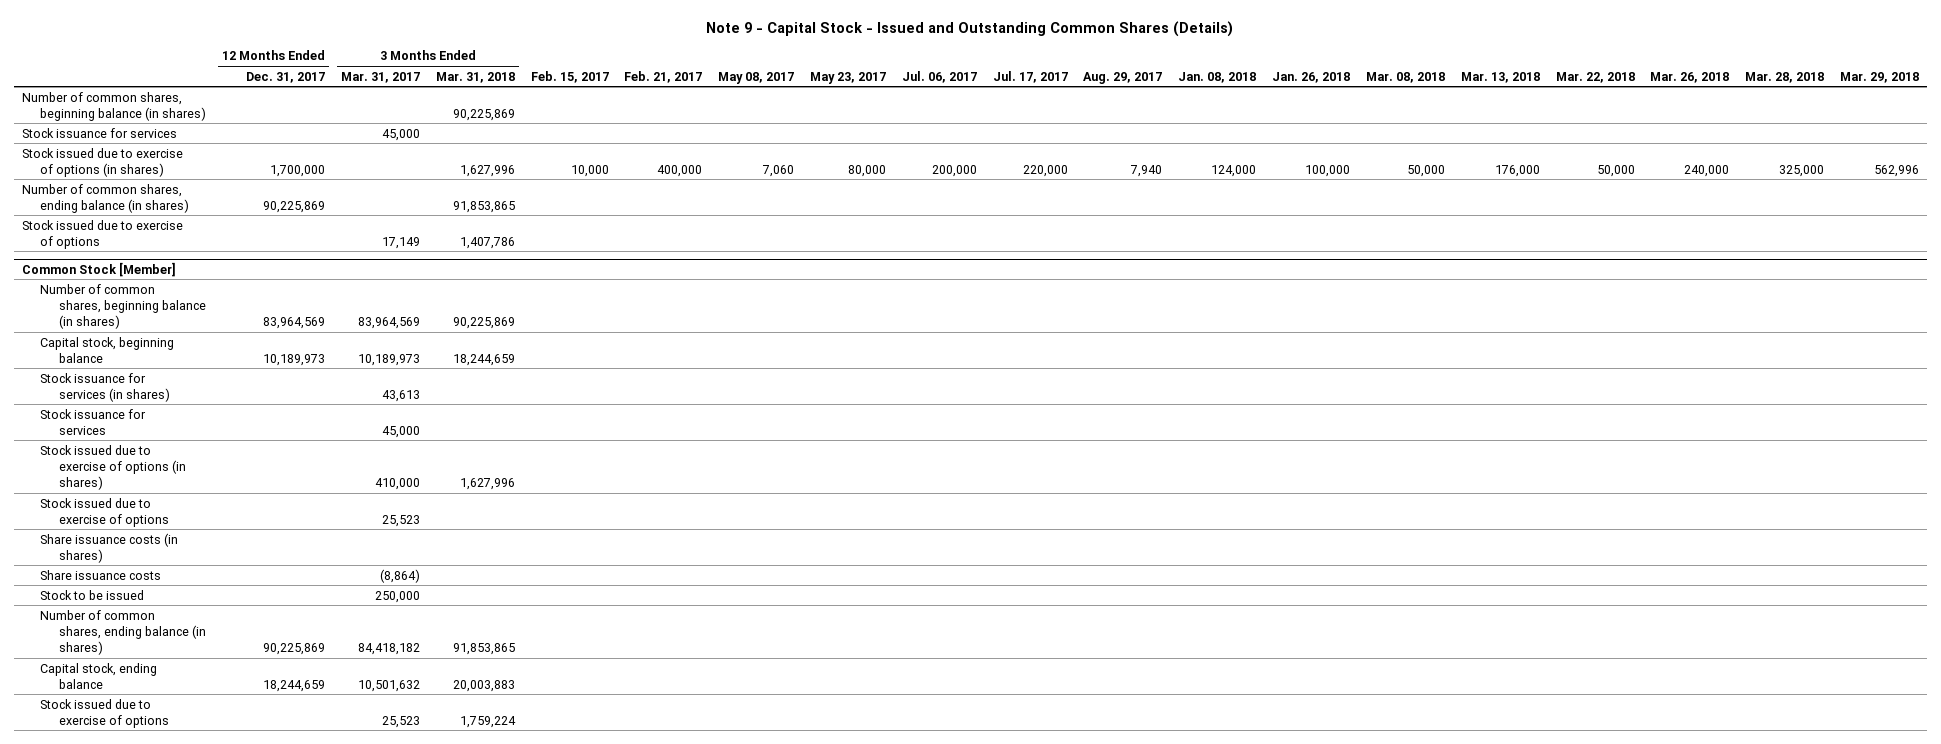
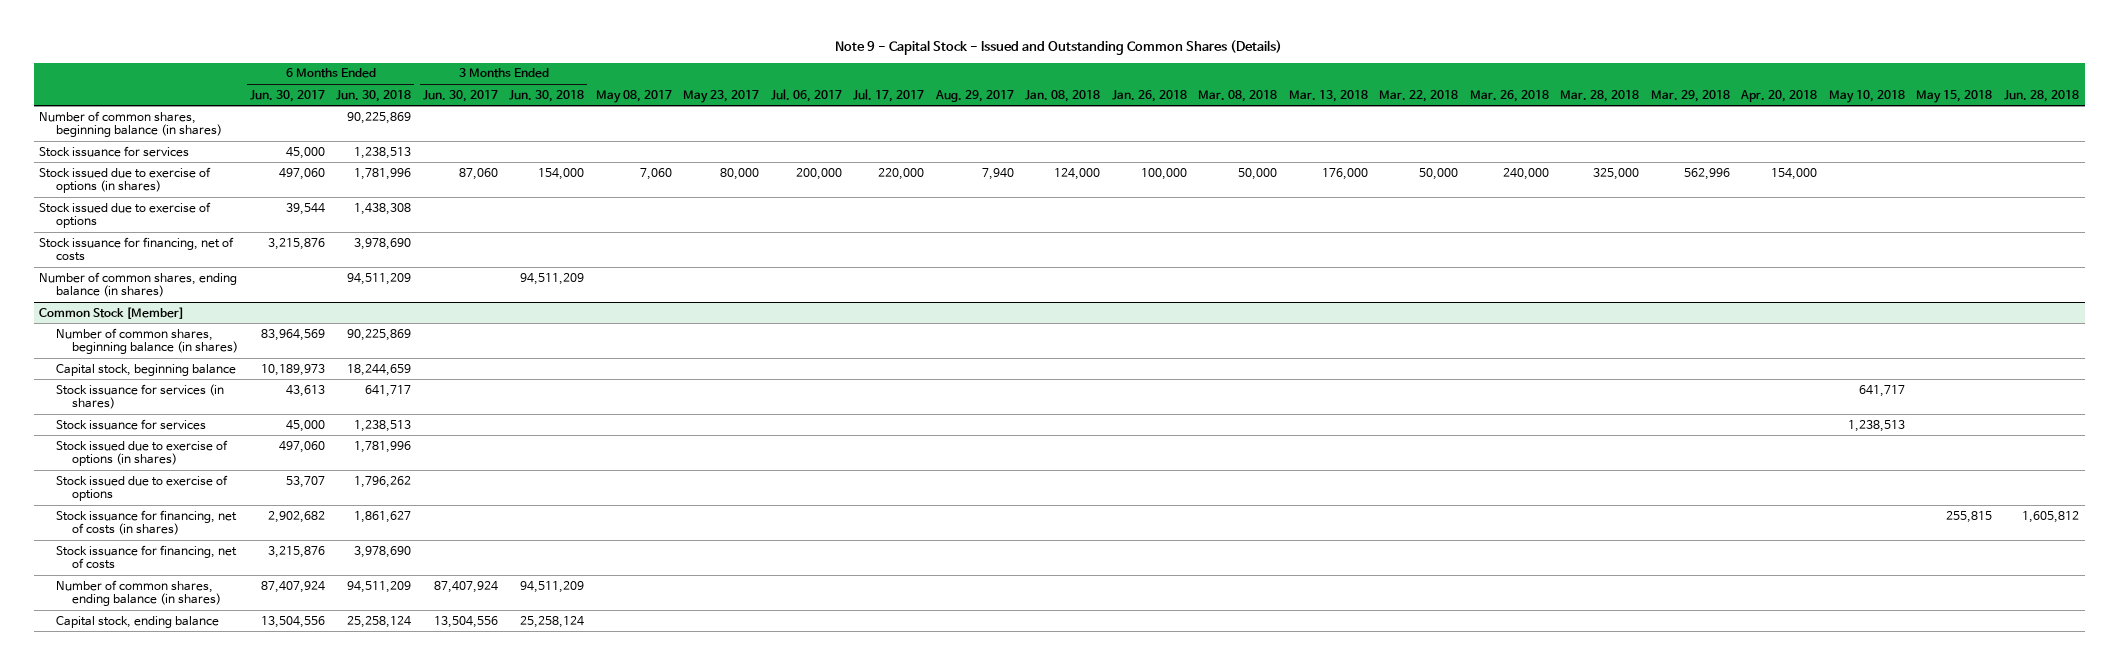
- | 12 Months Ended Dec. 31, 2017 | 3 Months Ended Mar. 31, 2017 | 3 Months Ended Mar. 31, 2018 | Feb. 15, 2017 | Feb. 21, 2017 | May 08, 2017 | May 23, 2017 | Jul. 06, 2017 | Jul. 17, 2017 | Aug. 29, 2017 | Jan. 08, 2018 | Jan. 26, 2018 | Mar. 08, 2018 | Mar. 13, 2018 | Mar. 22, 2018 | Mar. 26, 2018 | Mar. 28, 2018 | Mar. 29, 2018
+ | 6 Months Ended Jun. 30, 2017 | 6 Months Ended Jun. 30, 2018 | 3 Months Ended Jun. 30, 2017 | 3 Months Ended Jun. 30, 2018 | May 08, 2017 | May 23, 2017 | Jul. 06, 2017 | Jul. 17, 2017 | Aug. 29, 2017 | Jan. 08, 2018 | Jan. 26, 2018 | Mar. 08, 2018 | Mar. 13, 2018 | Mar. 22, 2018 | Mar. 26, 2018 | Mar. 28, 2018 | Mar. 29, 2018 | Apr. 20, 2018 | May 10, 2018 | May 15, 2018 | Jun. 28, 2018
+ Stock issuance for financing, net of costs | 3,215,876 | 3,978,690 | | | | | | | | | | | | | | | | | | |
moved down: Number of common shares, ending balance (in shares) | | 94,511,209 | | 94,511,209 | | | | | | | | | | | | | | | | |
@ Common Stock [Member]
- Share issuance costs (in shares)
- Share issuance costs | | (8,864) | | | | | | | | | | | | | | | |
- Stock to be issued | | 250,000 | | | | | | | | | | | | | | | |
+ Stock issuance for financing, net of costs (in shares) | 2,902,682 | 1,861,627 | | | | | | | | | | | | | | | | | | 255,815 | 1,605,812
+ Stock issuance for financing, net of costs | 3,215,876 | 3,978,690 | | | | | | | | | | | | | | | | | | |
- Stock issued due to exercise of options | | 25,523 | 1,759,224 | | | | | | | | | | | | | | |

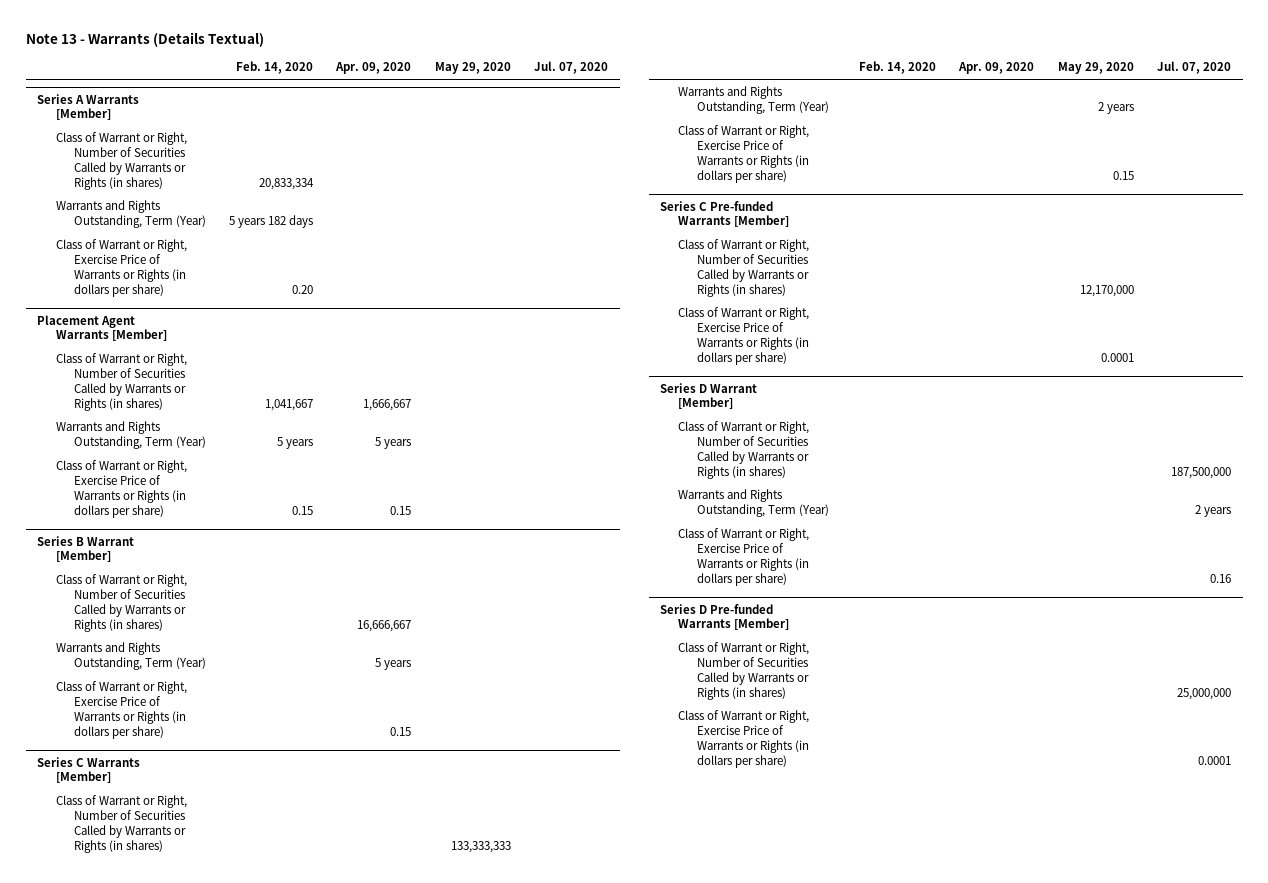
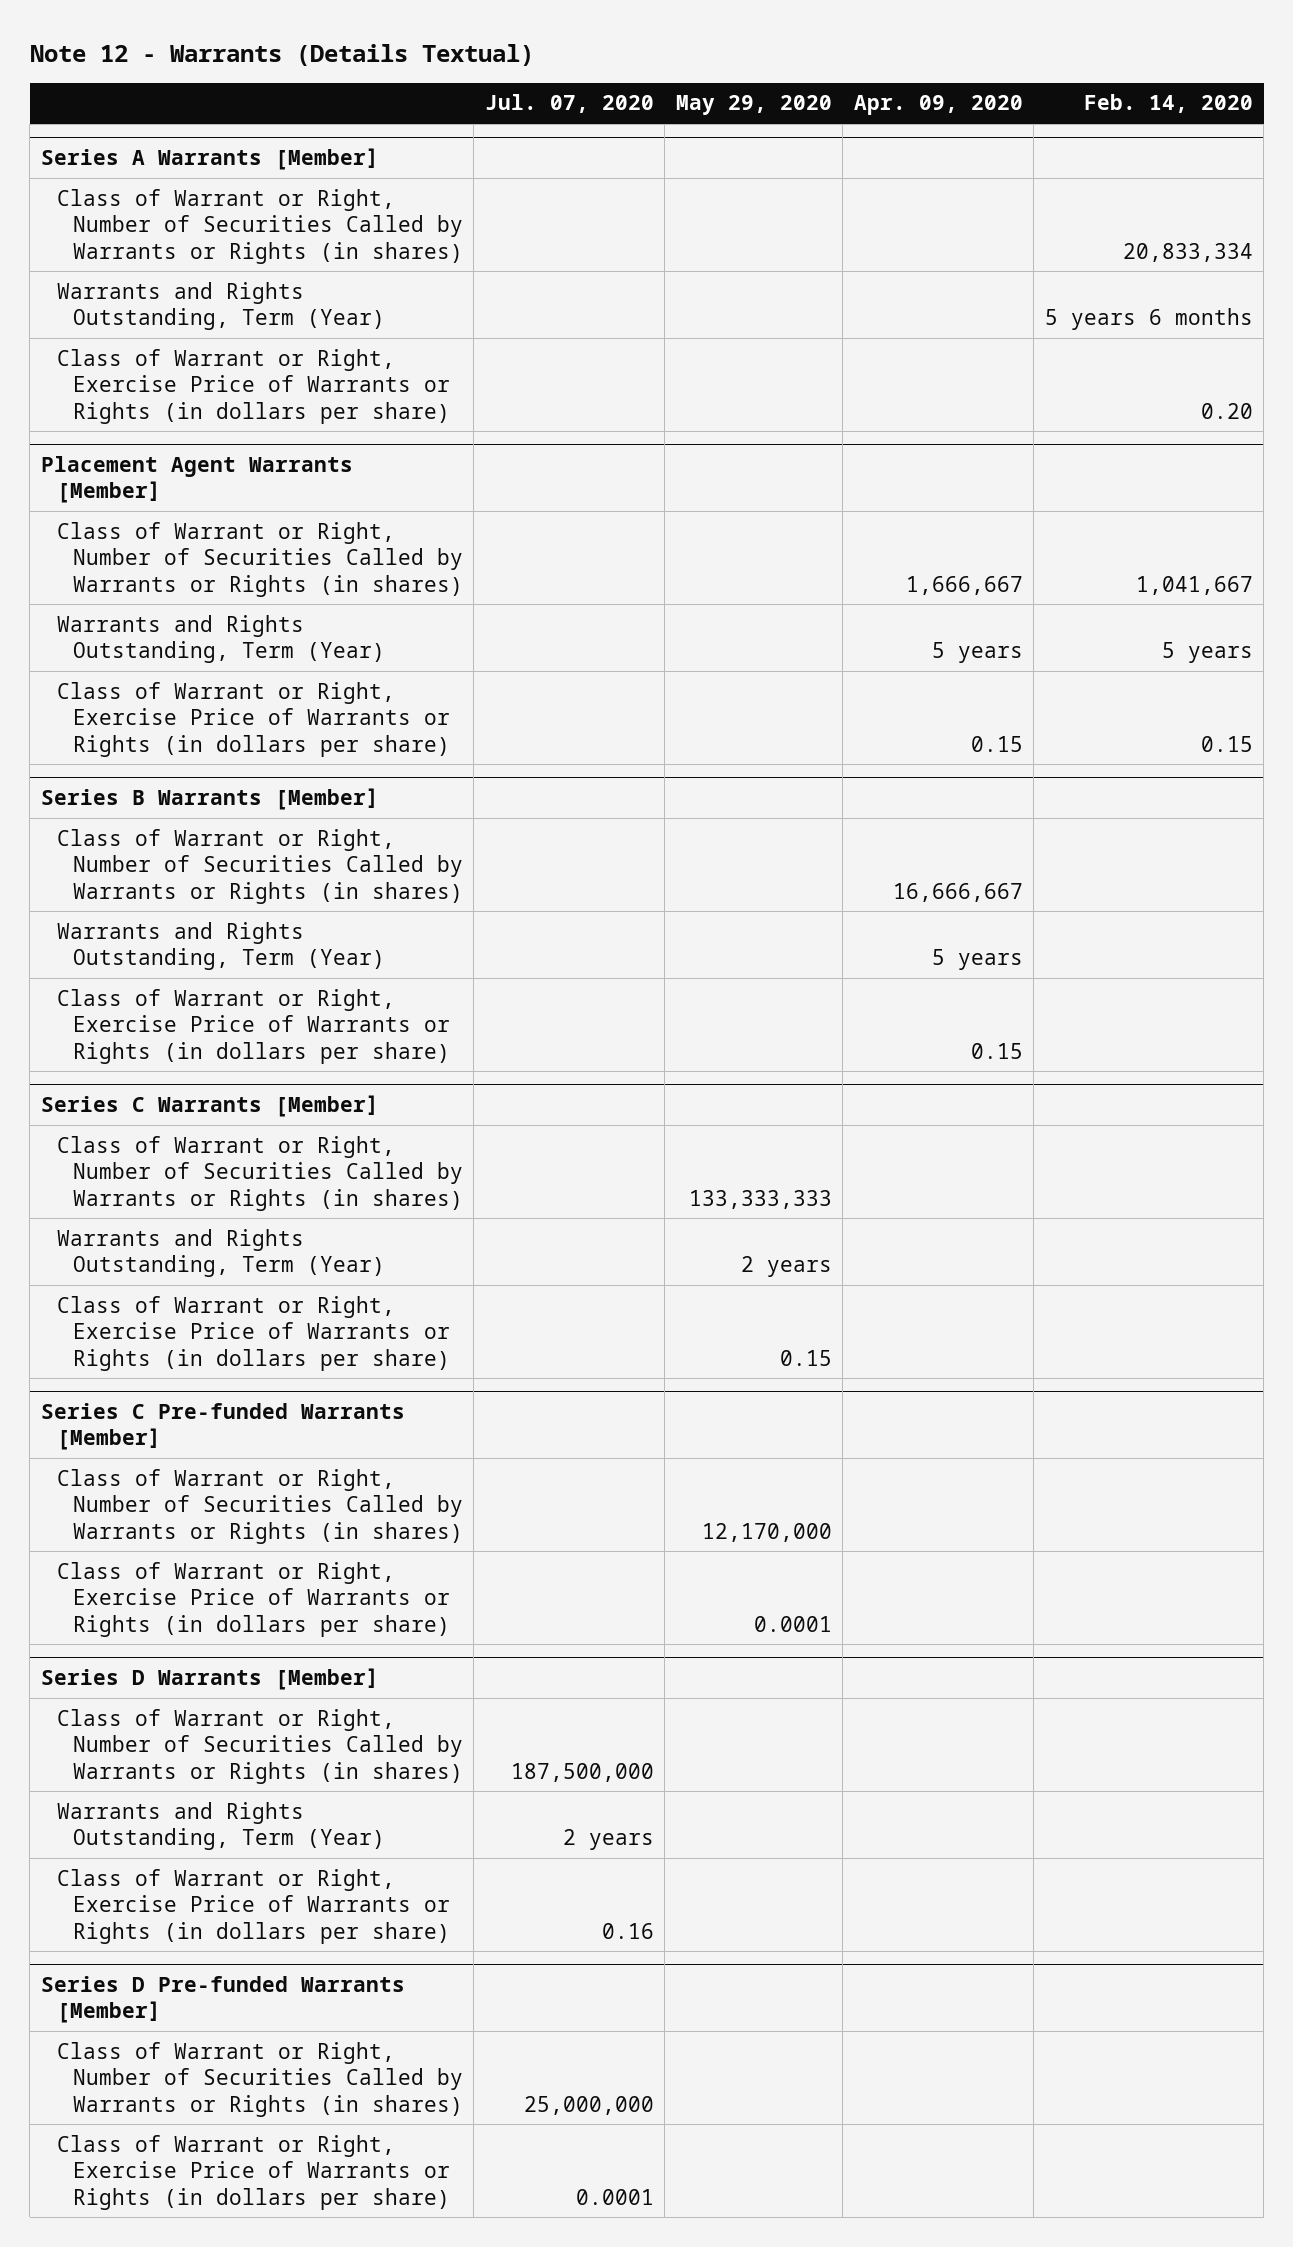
- Note 13 - Warrants (Details Textual)
+ Note 12 - Warrants (Details Textual)
- | Feb. 14, 2020 | Apr. 09, 2020 | May 29, 2020 | Jul. 07, 2020
+ | Jul. 07, 2020 | May 29, 2020 | Apr. 09, 2020 | Feb. 14, 2020
@ Series A Warrants [Member]
- Warrants and Rights Outstanding, Term (Year) | 5 years 182 days | | |
+ Warrants and Rights Outstanding, Term (Year) | | | | 5 years 6 months
- Series B Warrant [Member]
+ Series B Warrants [Member]
- Series D Warrant [Member]
+ Series D Warrants [Member]

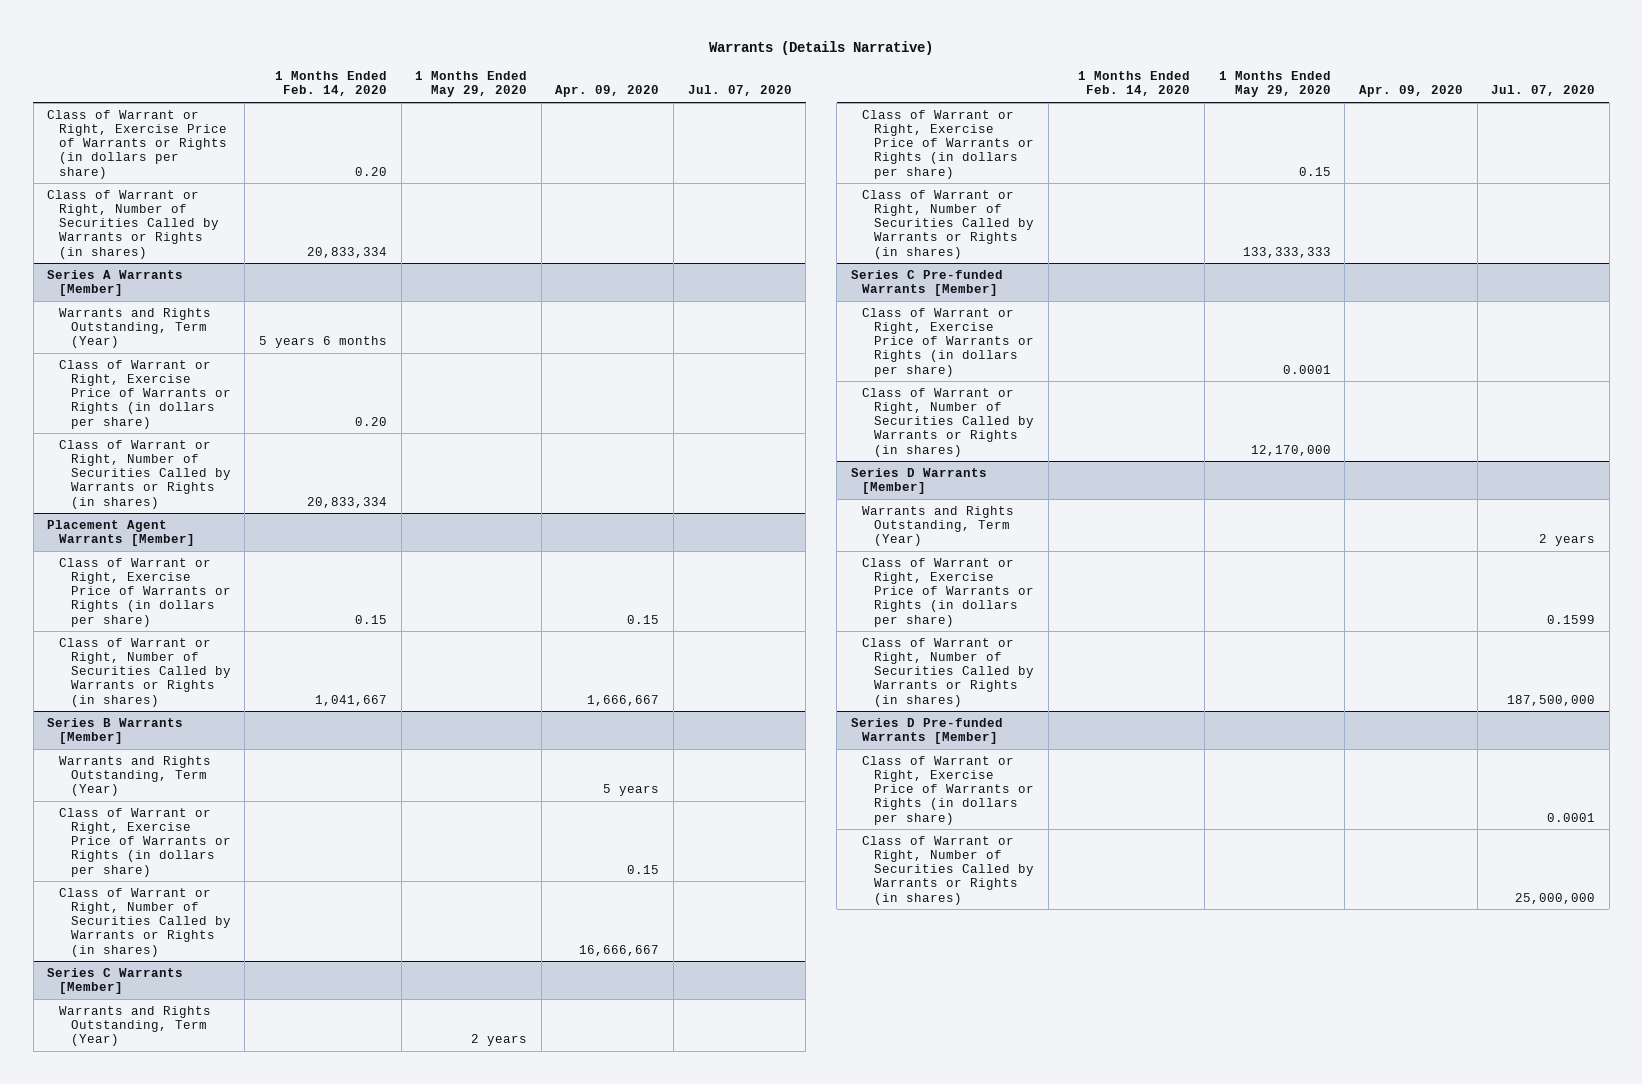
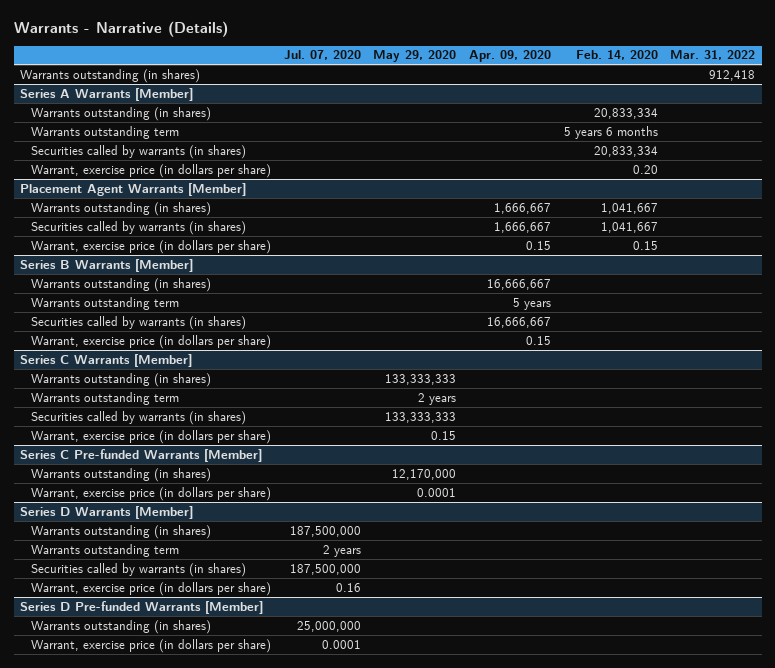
- Warrants (Details Narrative)
+ Warrants - Narrative (Details)
- | 1 Months Ended Feb. 14, 2020 | 1 Months Ended May 29, 2020 | Apr. 09, 2020 | Jul. 07, 2020
+ | Jul. 07, 2020 | May 29, 2020 | Apr. 09, 2020 | Feb. 14, 2020 | Mar. 31, 2022
- Class of Warrant or Right, Exercise Price of Warrants or Rights (in dollars per share) | 0.20 | | |
- Class of Warrant or Right, Number of Securities Called by Warrants or Rights (in shares) | 20,833,334 | | |
+ Warrants outstanding (in shares) | | | | | 912,418
@ Series A Warrants [Member]
- Warrants and Rights Outstanding, Term (Year) | 5 years 6 months | | |
- Class of Warrant or Right, Exercise Price of Warrants or Rights (in dollars per share) | 0.20 | | |
- Class of Warrant or Right, Number of Securities Called by Warrants or Rights (in shares) | 20,833,334 | | |
+ Warrants outstanding (in shares) | | | | 20,833,334 |
+ Warrants outstanding term | | | | 5 years 6 months |
+ Securities called by warrants (in shares) | | | | 20,833,334 |
+ Warrant, exercise price (in dollars per share) | | | | 0.20 |
@ Placement Agent Warrants [Member]
- Class of Warrant or Right, Exercise Price of Warrants or Rights (in dollars per share) | 0.15 | | 0.15 |
- Class of Warrant or Right, Number of Securities Called by Warrants or Rights (in shares) | 1,041,667 | | 1,666,667 |
+ Warrants outstanding (in shares) | | | 1,666,667 | 1,041,667 |
+ Securities called by warrants (in shares) | | | 1,666,667 | 1,041,667 |
+ Warrant, exercise price (in dollars per share) | | | 0.15 | 0.15 |
@ Series B Warrants [Member]
- Warrants and Rights Outstanding, Term (Year) | | | 5 years |
- Class of Warrant or Right, Exercise Price of Warrants or Rights (in dollars per share) | | | 0.15 |
- Class of Warrant or Right, Number of Securities Called by Warrants or Rights (in shares) | | | 16,666,667 |
+ Warrants outstanding (in shares) | | | 16,666,667 | |
+ Warrants outstanding term | | | 5 years | |
+ Securities called by warrants (in shares) | | | 16,666,667 | |
+ Warrant, exercise price (in dollars per share) | | | 0.15 | |
@ Series C Warrants [Member]
- Warrants and Rights Outstanding, Term (Year) | | 2 years | |
- Class of Warrant or Right, Exercise Price of Warrants or Rights (in dollars per share) | | 0.15 | |
- Class of Warrant or Right, Number of Securities Called by Warrants or Rights (in shares) | | 133,333,333 | |
+ Warrants outstanding (in shares) | | 133,333,333 | | |
+ Warrants outstanding term | | 2 years | | |
+ Securities called by warrants (in shares) | | 133,333,333 | | |
+ Warrant, exercise price (in dollars per share) | | 0.15 | | |
@ Series C Pre-funded Warrants [Member]
- Class of Warrant or Right, Exercise Price of Warrants or Rights (in dollars per share) | | 0.0001 | |
- Class of Warrant or Right, Number of Securities Called by Warrants or Rights (in shares) | | 12,170,000 | |
+ Warrants outstanding (in shares) | | 12,170,000 | | |
+ Warrant, exercise price (in dollars per share) | | 0.0001 | | |
@ Series D Warrants [Member]
- Warrants and Rights Outstanding, Term (Year) | | | | 2 years
- Class of Warrant or Right, Exercise Price of Warrants or Rights (in dollars per share) | | | | 0.1599
- Class of Warrant or Right, Number of Securities Called by Warrants or Rights (in shares) | | | | 187,500,000
+ Warrants outstanding (in shares) | 187,500,000 | | | |
+ Warrants outstanding term | 2 years | | | |
+ Securities called by warrants (in shares) | 187,500,000 | | | |
+ Warrant, exercise price (in dollars per share) | 0.16 | | | |
@ Series D Pre-funded Warrants [Member]
- Class of Warrant or Right, Exercise Price of Warrants or Rights (in dollars per share) | | | | 0.0001
- Class of Warrant or Right, Number of Securities Called by Warrants or Rights (in shares) | | | | 25,000,000
+ Warrants outstanding (in shares) | 25,000,000 | | | |
+ Warrant, exercise price (in dollars per share) | 0.0001 | | | |

